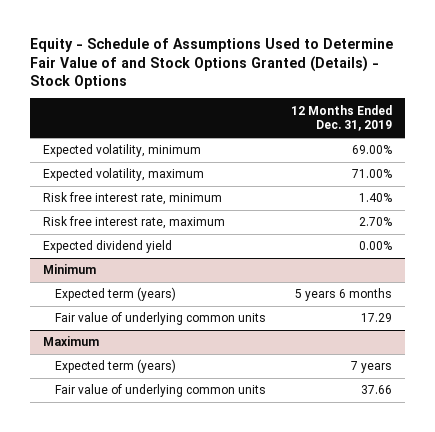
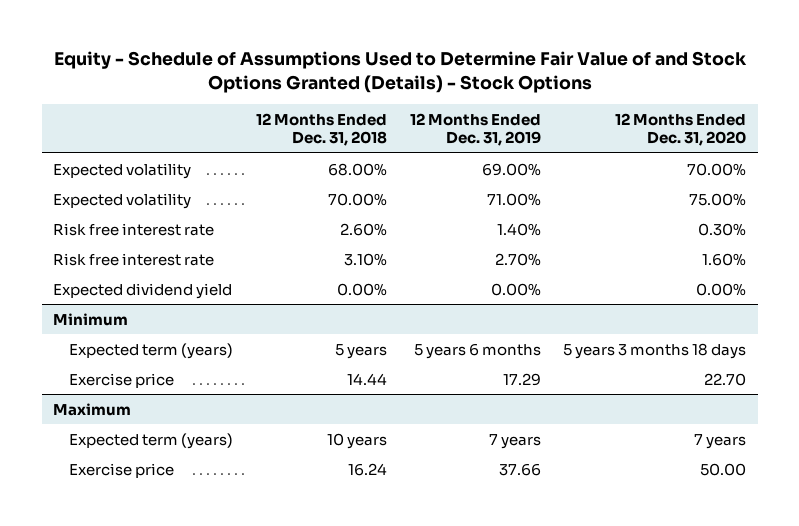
- | 12 Months Ended Dec. 31, 2019
+ | 12 Months Ended Dec. 31, 2018 | 12 Months Ended Dec. 31, 2019 | 12 Months Ended Dec. 31, 2020
- Expected volatility, minimum | 69.00%
- Expected volatility, maximum | 71.00%
- Risk free interest rate, minimum | 1.40%
- Risk free interest rate, maximum | 2.70%
+ Expected volatility | 68.00% | 69.00% | 70.00%
+ Expected volatility | 70.00% | 71.00% | 75.00%
+ Risk free interest rate | 2.60% | 1.40% | 0.30%
+ Risk free interest rate | 3.10% | 2.70% | 1.60%
@ Minimum
- Fair value of underlying common units | 17.29
+ Exercise price | 14.44 | 17.29 | 22.70
@ Maximum
- Fair value of underlying common units | 37.66
+ Exercise price | 16.24 | 37.66 | 50.00

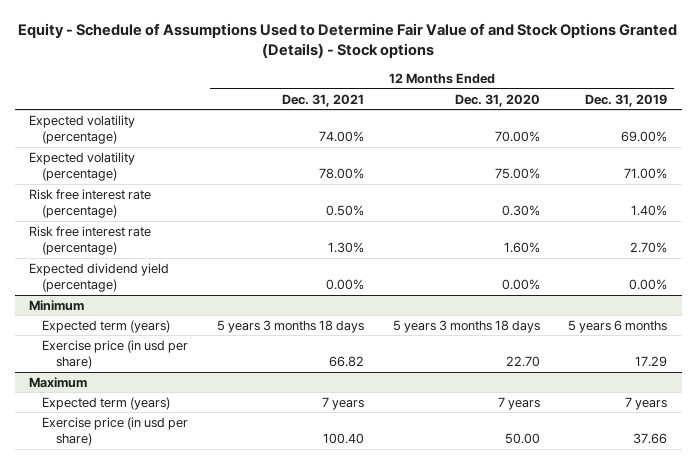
- Equity - Schedule of Assumptions Used to Determine Fair Value of and Stock Options Granted (Details) - Stock Options
+ Equity - Schedule of Assumptions Used to Determine Fair Value of and Stock Options Granted (Details) - Stock options
- | 12 Months Ended Dec. 31, 2018 | 12 Months Ended Dec. 31, 2019 | 12 Months Ended Dec. 31, 2020
+ | 12 Months Ended Dec. 31, 2021 | 12 Months Ended Dec. 31, 2020 | 12 Months Ended Dec. 31, 2019
- Expected volatility | 68.00% | 69.00% | 70.00%
- Expected volatility | 70.00% | 71.00% | 75.00%
- Risk free interest rate | 2.60% | 1.40% | 0.30%
- Risk free interest rate | 3.10% | 2.70% | 1.60%
- Expected dividend yield | 0.00% | 0.00% | 0.00%
+ Expected volatility (percentage) | 74.00% | 70.00% | 69.00%
+ Expected volatility (percentage) | 78.00% | 75.00% | 71.00%
+ Risk free interest rate (percentage) | 0.50% | 0.30% | 1.40%
+ Risk free interest rate (percentage) | 1.30% | 1.60% | 2.70%
+ Expected dividend yield (percentage) | 0.00% | 0.00% | 0.00%
@ Minimum
- Exercise price | 14.44 | 17.29 | 22.70
+ Exercise price (in usd per share) | 66.82 | 22.70 | 17.29
@ Maximum
- Exercise price | 16.24 | 37.66 | 50.00
+ Exercise price (in usd per share) | 100.40 | 50.00 | 37.66

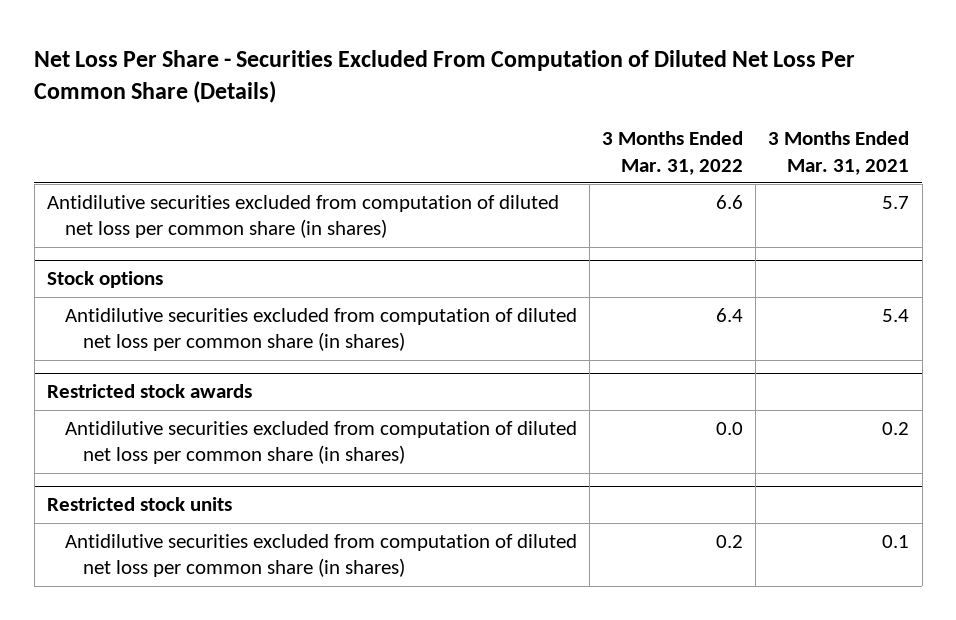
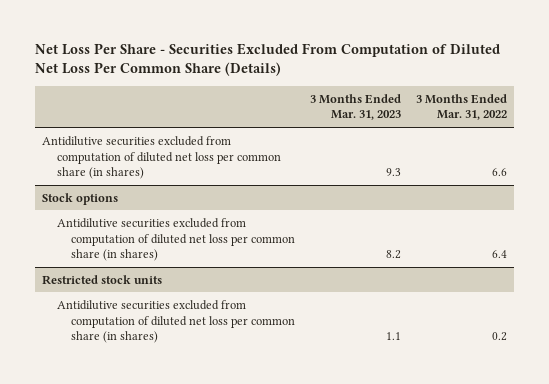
- | 3 Months Ended Mar. 31, 2022 | 3 Months Ended Mar. 31, 2021
+ | 3 Months Ended Mar. 31, 2023 | 3 Months Ended Mar. 31, 2022
- Restricted stock awards
- Antidilutive securities excluded from computation of diluted net loss per common share (in shares) | 0.0 | 0.2

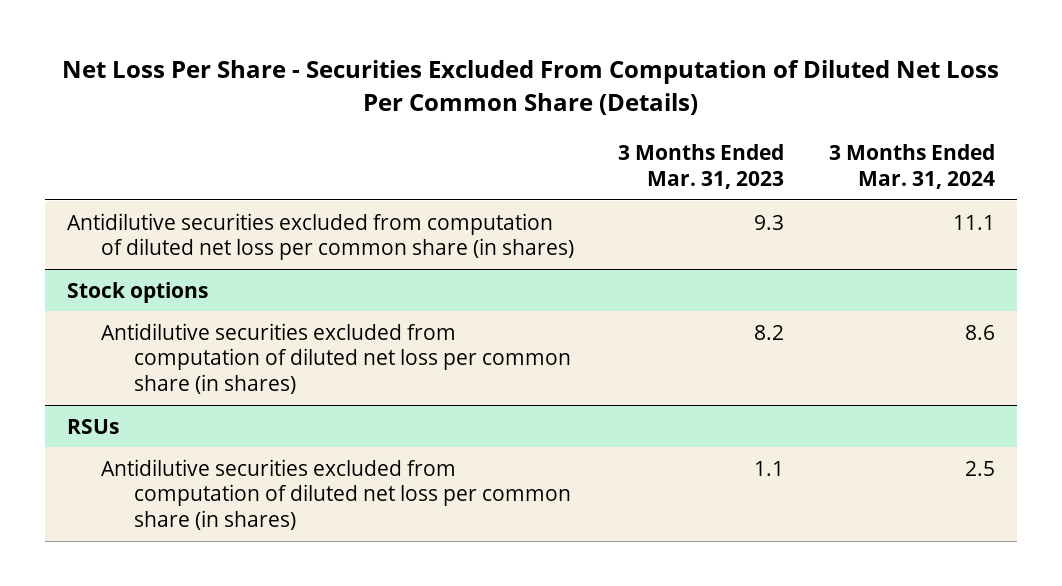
- | 3 Months Ended Mar. 31, 2023 | 3 Months Ended Mar. 31, 2022
+ | 3 Months Ended Mar. 31, 2023 | 3 Months Ended Mar. 31, 2024
- Restricted stock units
+ RSUs

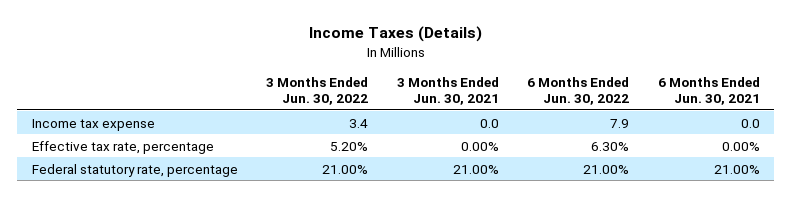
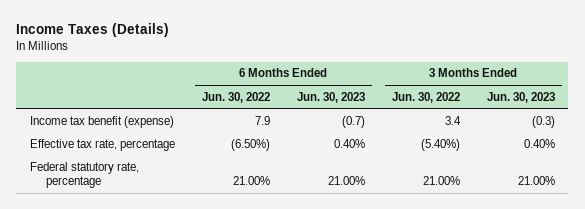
- | 3 Months Ended Jun. 30, 2022 | 3 Months Ended Jun. 30, 2021 | 6 Months Ended Jun. 30, 2022 | 6 Months Ended Jun. 30, 2021
+ | 6 Months Ended Jun. 30, 2022 | 6 Months Ended Jun. 30, 2023 | 3 Months Ended Jun. 30, 2022 | 3 Months Ended Jun. 30, 2023
- Income tax expense | 3.4 | 0.0 | 7.9 | 0.0
- Effective tax rate, percentage | 5.20% | 0.00% | 6.30% | 0.00%
+ Income tax benefit (expense) | 7.9 | (0.7) | 3.4 | (0.3)
+ Effective tax rate, percentage | (6.50%) | 0.40% | (5.40%) | 0.40%

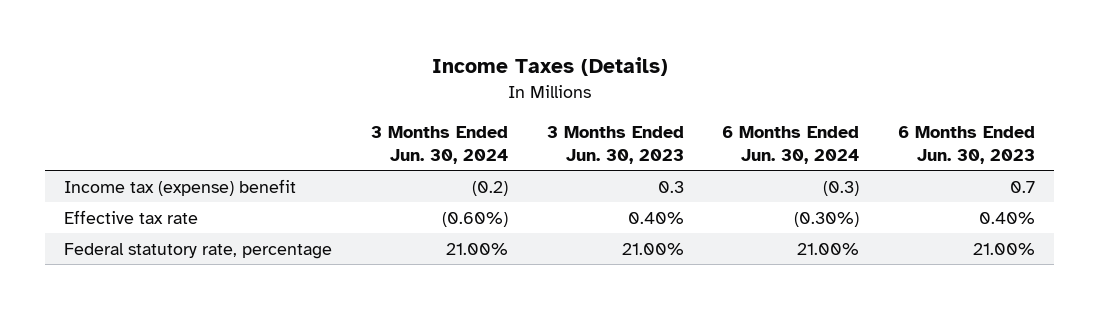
- | 6 Months Ended Jun. 30, 2022 | 6 Months Ended Jun. 30, 2023 | 3 Months Ended Jun. 30, 2022 | 3 Months Ended Jun. 30, 2023
+ | 3 Months Ended Jun. 30, 2024 | 3 Months Ended Jun. 30, 2023 | 6 Months Ended Jun. 30, 2024 | 6 Months Ended Jun. 30, 2023
- Income tax benefit (expense) | 7.9 | (0.7) | 3.4 | (0.3)
- Effective tax rate, percentage | (6.50%) | 0.40% | (5.40%) | 0.40%
+ Income tax (expense) benefit | (0.2) | 0.3 | (0.3) | 0.7
+ Effective tax rate | (0.60%) | 0.40% | (0.30%) | 0.40%

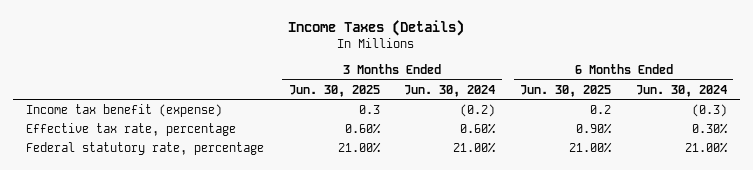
- | 3 Months Ended Jun. 30, 2024 | 3 Months Ended Jun. 30, 2023 | 6 Months Ended Jun. 30, 2024 | 6 Months Ended Jun. 30, 2023
+ | 3 Months Ended Jun. 30, 2025 | 3 Months Ended Jun. 30, 2024 | 6 Months Ended Jun. 30, 2025 | 6 Months Ended Jun. 30, 2024
- Income tax (expense) benefit | (0.2) | 0.3 | (0.3) | 0.7
- Effective tax rate | (0.60%) | 0.40% | (0.30%) | 0.40%
+ Income tax benefit (expense) | 0.3 | (0.2) | 0.2 | (0.3)
+ Effective tax rate, percentage | 0.60% | 0.60% | 0.90% | 0.30%

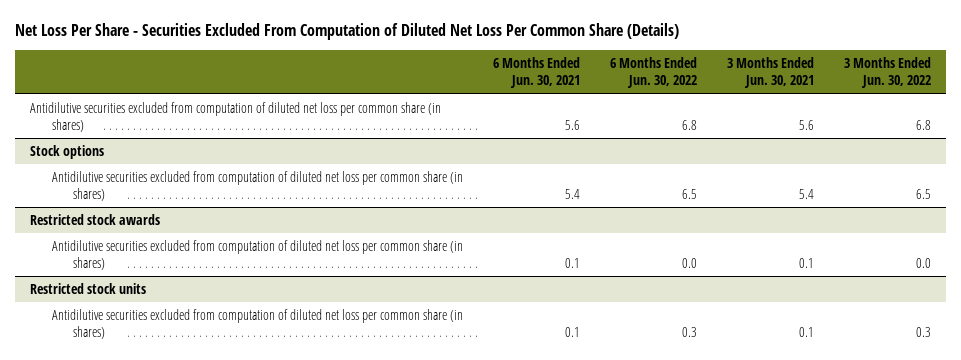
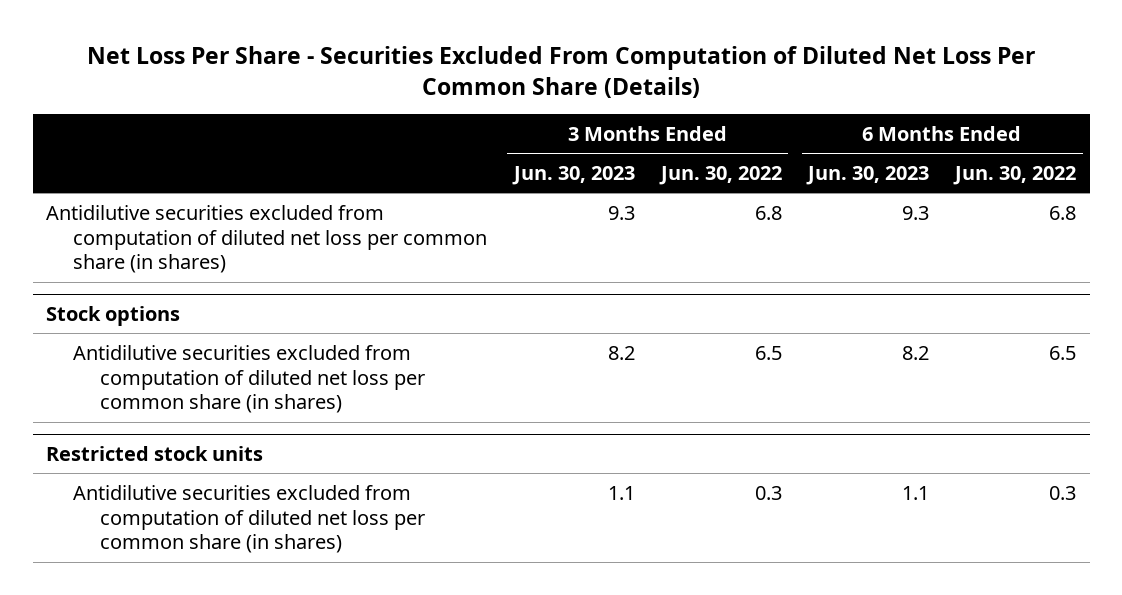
- | 6 Months Ended Jun. 30, 2021 | 6 Months Ended Jun. 30, 2022 | 3 Months Ended Jun. 30, 2021 | 3 Months Ended Jun. 30, 2022
+ | 3 Months Ended Jun. 30, 2023 | 3 Months Ended Jun. 30, 2022 | 6 Months Ended Jun. 30, 2023 | 6 Months Ended Jun. 30, 2022
- Restricted stock awards
- Antidilutive securities excluded from computation of diluted net loss per common share (in shares) | 0.1 | 0.0 | 0.1 | 0.0

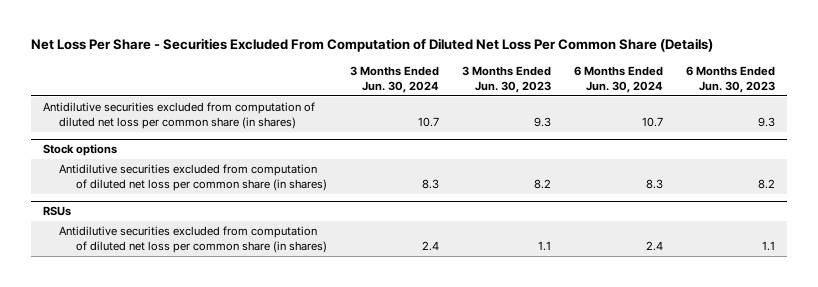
- | 3 Months Ended Jun. 30, 2023 | 3 Months Ended Jun. 30, 2022 | 6 Months Ended Jun. 30, 2023 | 6 Months Ended Jun. 30, 2022
+ | 3 Months Ended Jun. 30, 2024 | 3 Months Ended Jun. 30, 2023 | 6 Months Ended Jun. 30, 2024 | 6 Months Ended Jun. 30, 2023
- Restricted stock units
+ RSUs

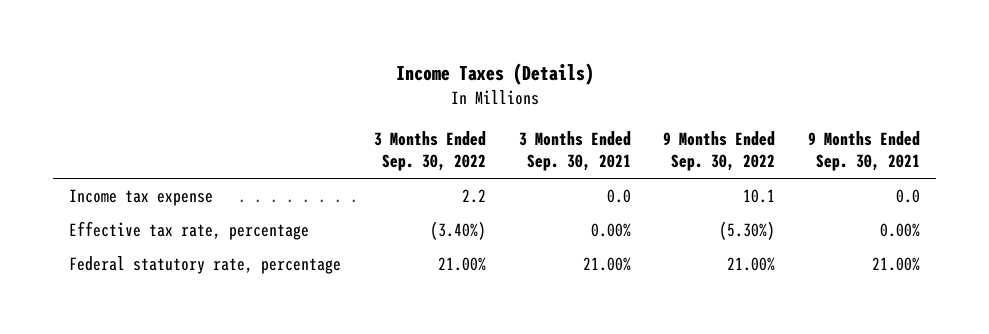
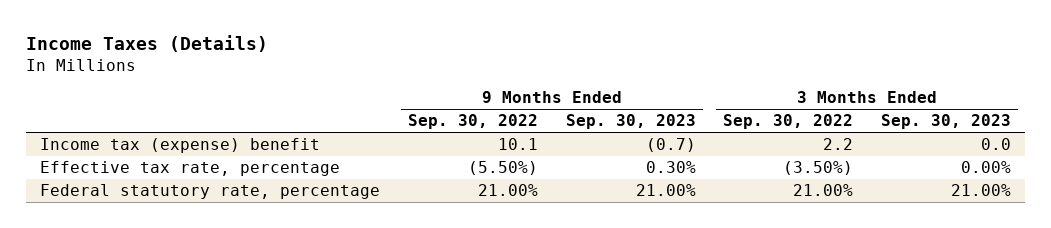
- | 3 Months Ended Sep. 30, 2022 | 3 Months Ended Sep. 30, 2021 | 9 Months Ended Sep. 30, 2022 | 9 Months Ended Sep. 30, 2021
+ | 9 Months Ended Sep. 30, 2022 | 9 Months Ended Sep. 30, 2023 | 3 Months Ended Sep. 30, 2022 | 3 Months Ended Sep. 30, 2023
- Income tax expense | 2.2 | 0.0 | 10.1 | 0.0
- Effective tax rate, percentage | (3.40%) | 0.00% | (5.30%) | 0.00%
+ Income tax (expense) benefit | 10.1 | (0.7) | 2.2 | 0.0
+ Effective tax rate, percentage | (5.50%) | 0.30% | (3.50%) | 0.00%

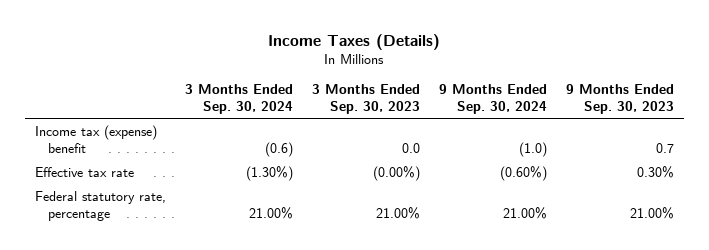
- | 9 Months Ended Sep. 30, 2022 | 9 Months Ended Sep. 30, 2023 | 3 Months Ended Sep. 30, 2022 | 3 Months Ended Sep. 30, 2023
+ | 3 Months Ended Sep. 30, 2024 | 3 Months Ended Sep. 30, 2023 | 9 Months Ended Sep. 30, 2024 | 9 Months Ended Sep. 30, 2023
- Income tax (expense) benefit | 10.1 | (0.7) | 2.2 | 0.0
- Effective tax rate, percentage | (5.50%) | 0.30% | (3.50%) | 0.00%
+ Income tax (expense) benefit | (0.6) | 0.0 | (1.0) | 0.7
+ Effective tax rate | (1.30%) | (0.00%) | (0.60%) | 0.30%

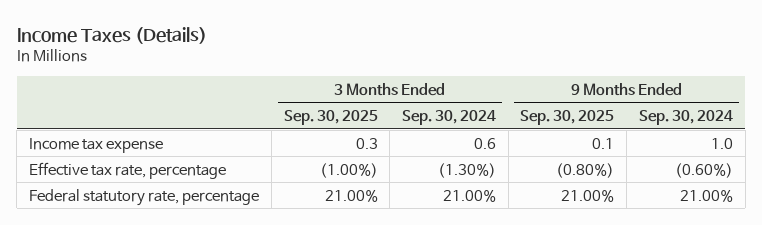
- | 3 Months Ended Sep. 30, 2024 | 3 Months Ended Sep. 30, 2023 | 9 Months Ended Sep. 30, 2024 | 9 Months Ended Sep. 30, 2023
+ | 3 Months Ended Sep. 30, 2025 | 3 Months Ended Sep. 30, 2024 | 9 Months Ended Sep. 30, 2025 | 9 Months Ended Sep. 30, 2024
- Income tax (expense) benefit | (0.6) | 0.0 | (1.0) | 0.7
- Effective tax rate | (1.30%) | (0.00%) | (0.60%) | 0.30%
+ Income tax expense | 0.3 | 0.6 | 0.1 | 1.0
+ Effective tax rate, percentage | (1.00%) | (1.30%) | (0.80%) | (0.60%)

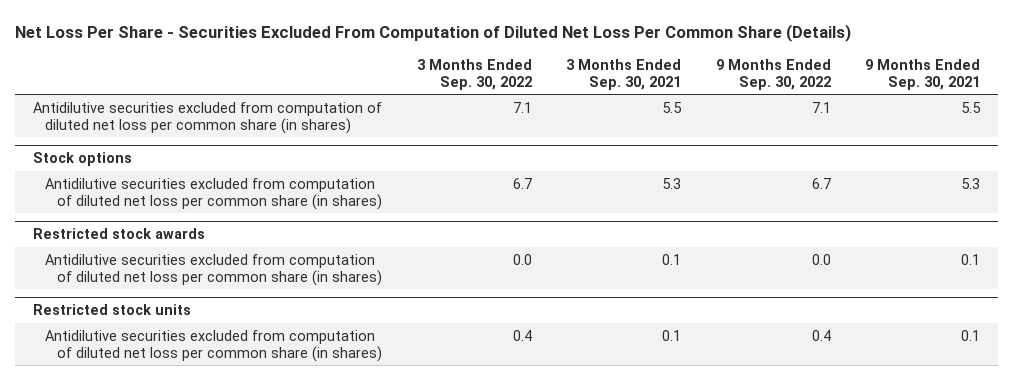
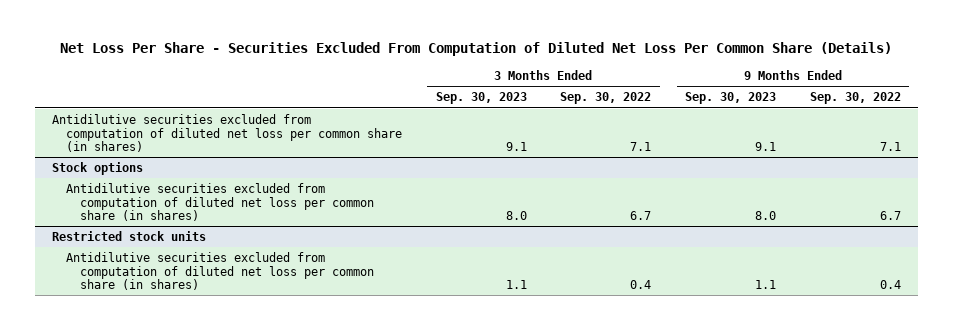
- | 3 Months Ended Sep. 30, 2022 | 3 Months Ended Sep. 30, 2021 | 9 Months Ended Sep. 30, 2022 | 9 Months Ended Sep. 30, 2021
+ | 3 Months Ended Sep. 30, 2023 | 3 Months Ended Sep. 30, 2022 | 9 Months Ended Sep. 30, 2023 | 9 Months Ended Sep. 30, 2022
- Restricted stock awards
- Antidilutive securities excluded from computation of diluted net loss per common share (in shares) | 0.0 | 0.1 | 0.0 | 0.1

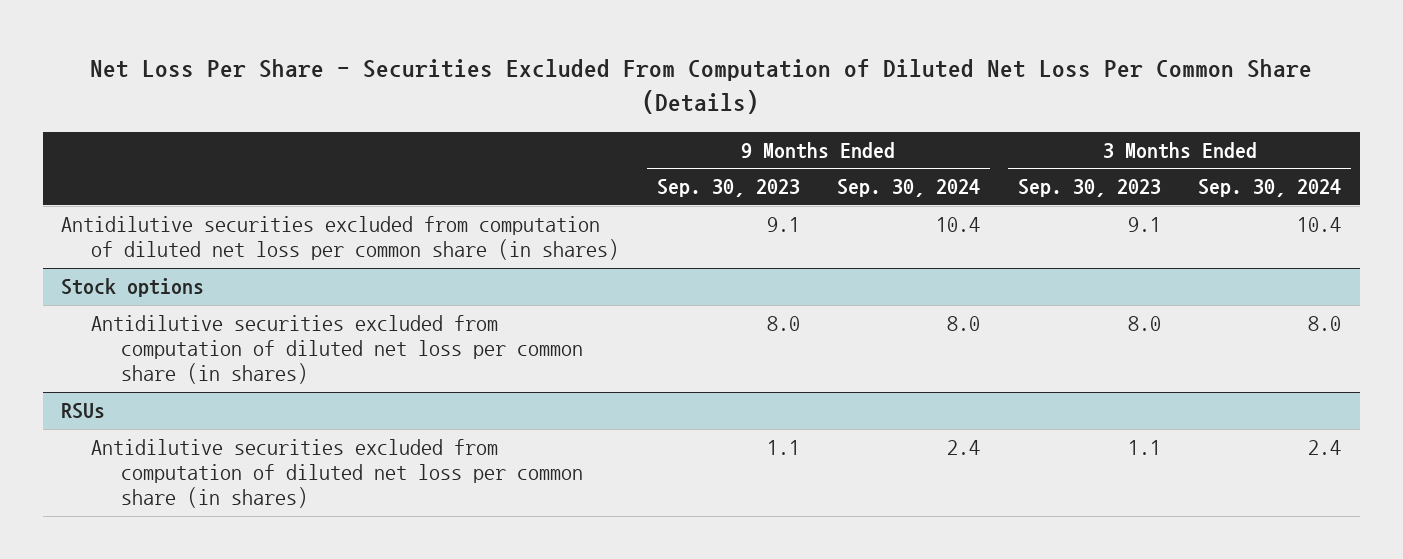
- | 3 Months Ended Sep. 30, 2023 | 3 Months Ended Sep. 30, 2022 | 9 Months Ended Sep. 30, 2023 | 9 Months Ended Sep. 30, 2022
+ | 9 Months Ended Sep. 30, 2023 | 9 Months Ended Sep. 30, 2024 | 3 Months Ended Sep. 30, 2023 | 3 Months Ended Sep. 30, 2024
- Restricted stock units
+ RSUs

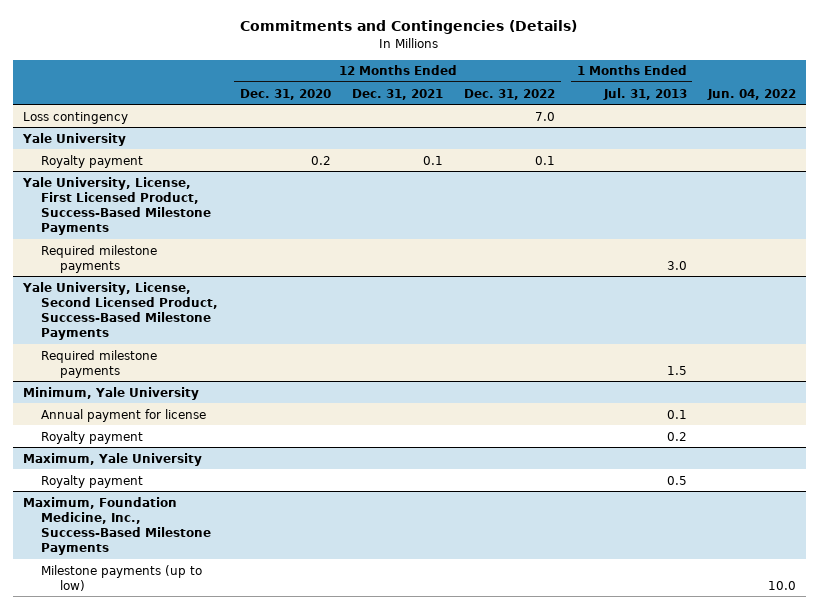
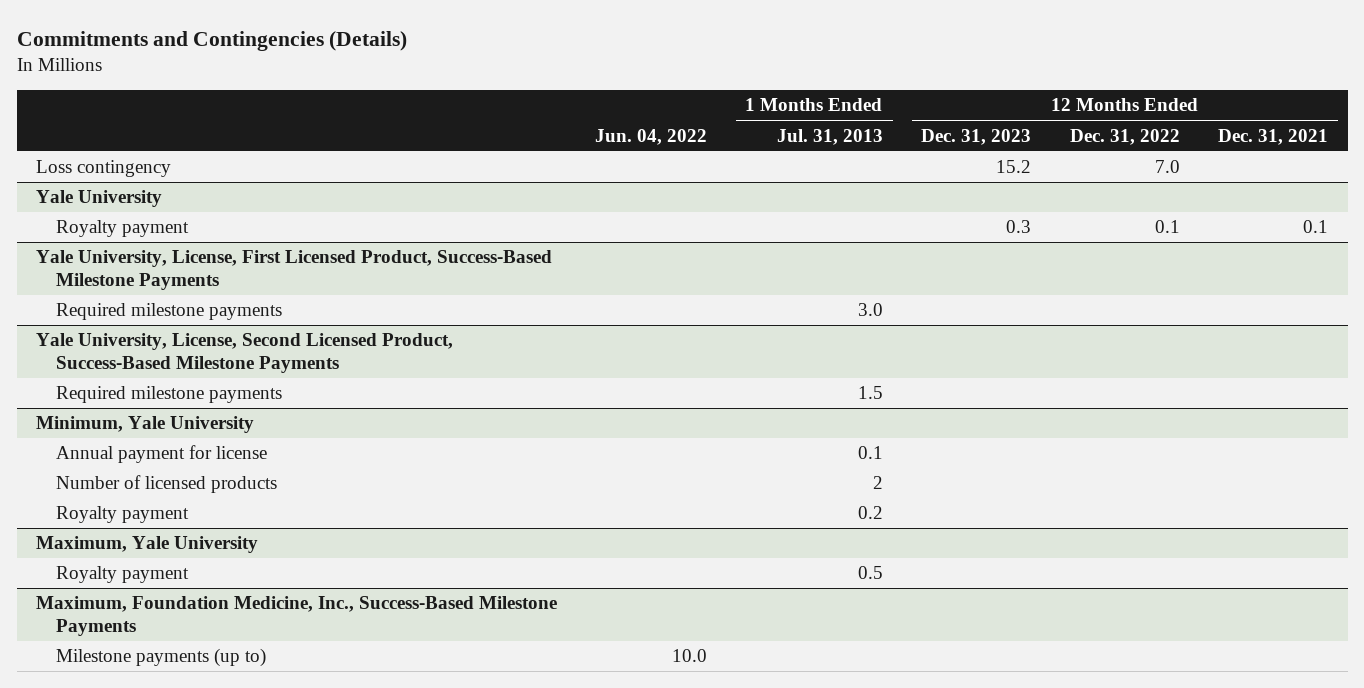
- | 12 Months Ended Dec. 31, 2020 | 12 Months Ended Dec. 31, 2021 | 12 Months Ended Dec. 31, 2022 | 1 Months Ended Jul. 31, 2013 | Jun. 04, 2022
+ | Jun. 04, 2022 | 1 Months Ended Jul. 31, 2013 | 12 Months Ended Dec. 31, 2023 | 12 Months Ended Dec. 31, 2022 | 12 Months Ended Dec. 31, 2021
@ Minimum, Yale University
+ Number of licensed products | | 2 | | |
@ Maximum, Foundation Medicine, Inc., Success-Based Milestone Payments
- Milestone payments (up to low) | | | | | 10.0
+ Milestone payments (up to) | 10.0 | | | |

